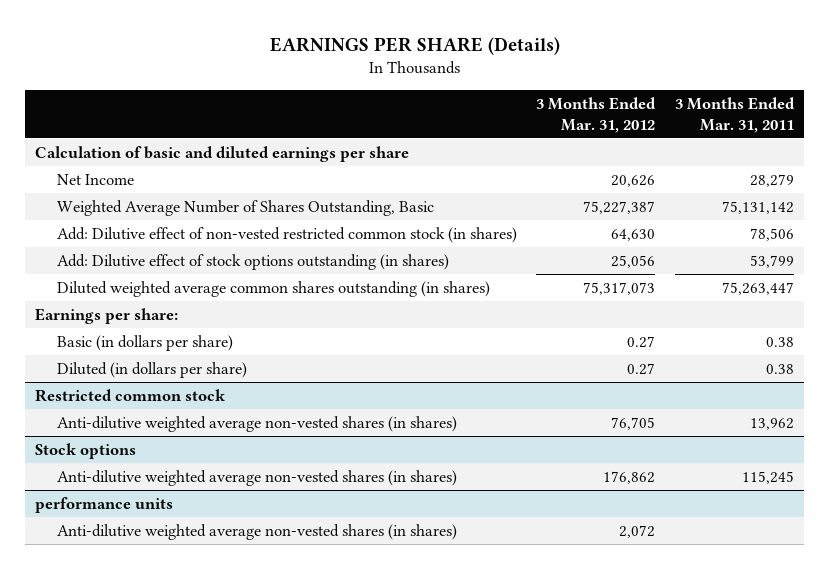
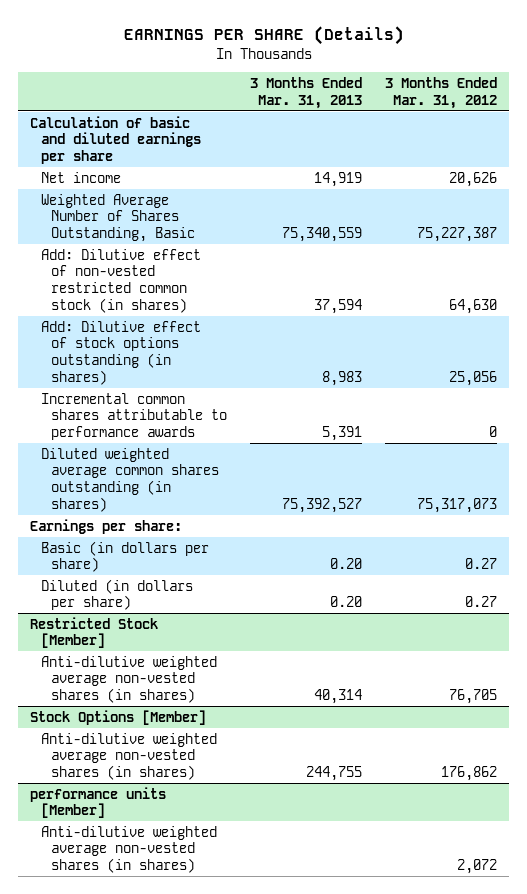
- | 3 Months Ended Mar. 31, 2012 | 3 Months Ended Mar. 31, 2011
+ | 3 Months Ended Mar. 31, 2013 | 3 Months Ended Mar. 31, 2012
- Net Income | 20,626 | 28,279
+ Net income | 14,919 | 20,626
+ Incremental common shares attributable to performance awards | 5,391 | 0
- Restricted common stock
+ Restricted Stock [Member]
- Stock options
+ Stock Options [Member]
- performance units
+ performance units [Member]

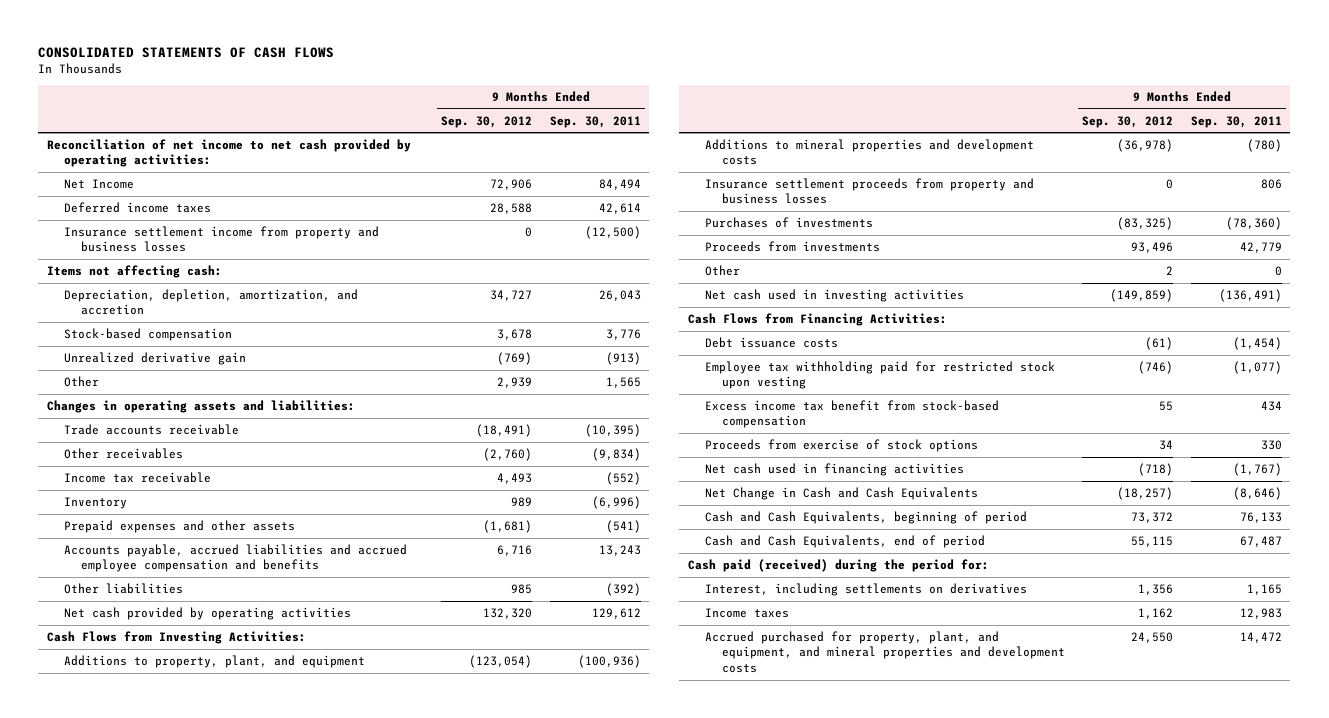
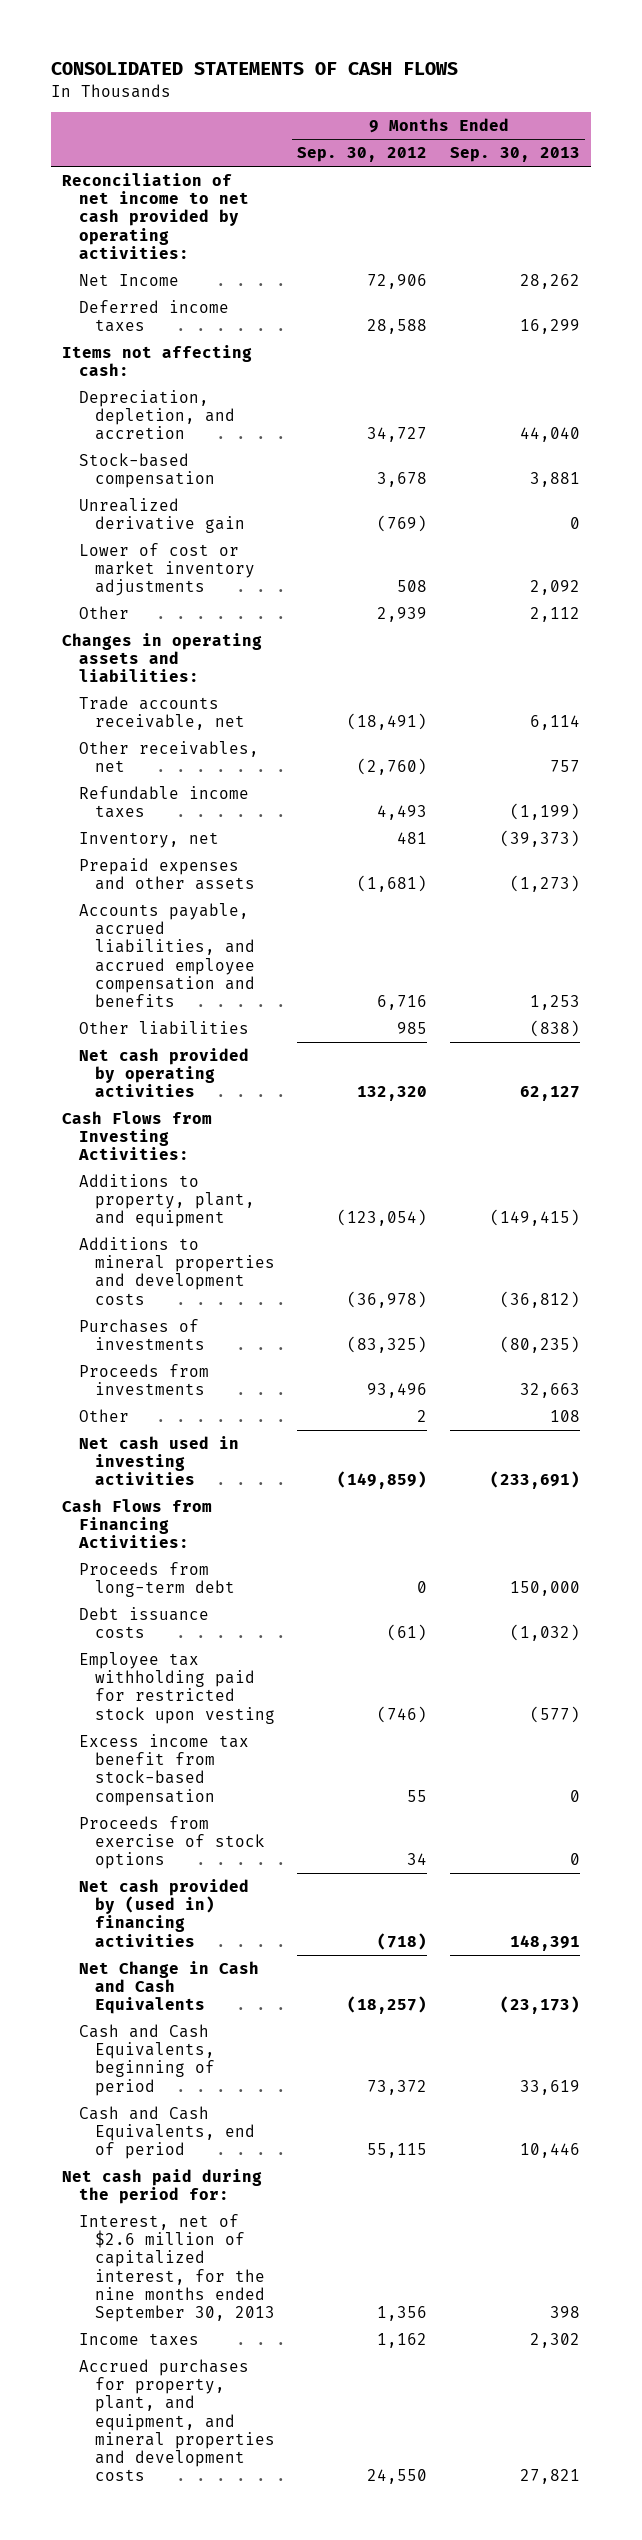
- | 9 Months Ended Sep. 30, 2012 | 9 Months Ended Sep. 30, 2011
+ | 9 Months Ended Sep. 30, 2012 | 9 Months Ended Sep. 30, 2013
- Insurance settlement income from property and business losses | 0 | (12,500)
- Depreciation, depletion, amortization, and accretion | 34,727 | 26,043
+ Depreciation, depletion, and accretion | 34,727 | 44,040
+ Lower of cost or market inventory adjustments | 508 | 2,092
- Trade accounts receivable | (18,491) | (10,395)
- Other receivables | (2,760) | (9,834)
- Income tax receivable | 4,493 | (552)
- Inventory | 989 | (6,996)
+ Trade accounts receivable, net | (18,491) | 6,114
+ Other receivables, net | (2,760) | 757
+ Refundable income taxes | 4,493 | (1,199)
+ Inventory, net | 481 | (39,373)
- Accounts payable, accrued liabilities and accrued employee compensation and benefits | 6,716 | 13,243
+ Accounts payable, accrued liabilities, and accrued employee compensation and benefits | 6,716 | 1,253
- Insurance settlement proceeds from property and business losses | 0 | 806
+ Proceeds from long-term debt | 0 | 150,000
- Net cash used in financing activities | (718) | (1,767)
+ Net cash provided by (used in) financing activities | (718) | 148,391
- Cash paid (received) during the period for:
- Interest, including settlements on derivatives | 1,356 | 1,165
+ Net cash paid during the period for:
+ Interest, net of $2.6 million of capitalized interest, for the nine months ended September 30, 2013 | 1,356 | 398
- Accrued purchased for property, plant, and equipment, and mineral properties and development costs | 24,550 | 14,472
+ Accrued purchases for property, plant, and equipment, and mineral properties and development costs | 24,550 | 27,821

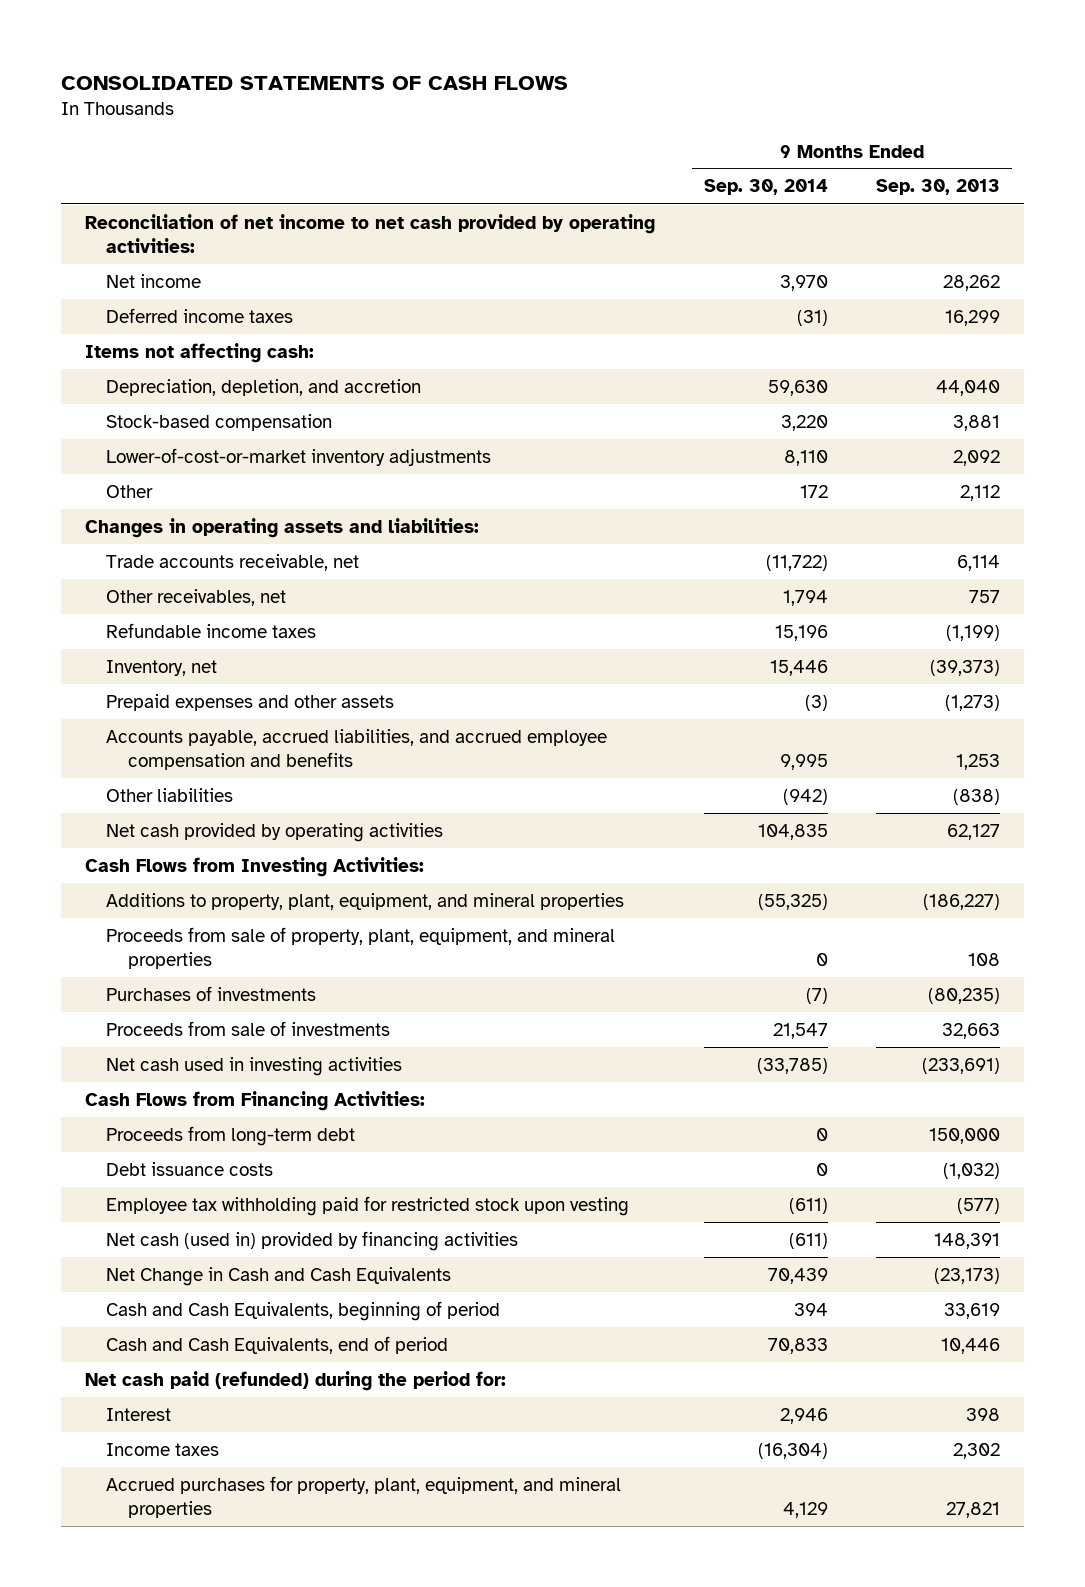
- | 9 Months Ended Sep. 30, 2012 | 9 Months Ended Sep. 30, 2013
+ | 9 Months Ended Sep. 30, 2014 | 9 Months Ended Sep. 30, 2013
- Net Income | 72,906 | 28,262
+ Net income | 3,970 | 28,262
- Unrealized derivative gain | (769) | 0
- Lower of cost or market inventory adjustments | 508 | 2,092
+ Lower-of-cost-or-market inventory adjustments | 8,110 | 2,092
- Additions to property, plant, and equipment | (123,054) | (149,415)
- Additions to mineral properties and development costs | (36,978) | (36,812)
+ Additions to property, plant, equipment, and mineral properties | (55,325) | (186,227)
+ Proceeds from sale of property, plant, equipment, and mineral properties | 0 | 108
- Proceeds from investments | 93,496 | 32,663
- Other | 2 | 108
+ Proceeds from sale of investments | 21,547 | 32,663
- Excess income tax benefit from stock-based compensation | 55 | 0
- Proceeds from exercise of stock options | 34 | 0
- Net cash provided by (used in) financing activities | (718) | 148,391
+ Net cash (used in) provided by financing activities | (611) | 148,391
- Net cash paid during the period for:
- Interest, net of $2.6 million of capitalized interest, for the nine months ended September 30, 2013 | 1,356 | 398
+ Net cash paid (refunded) during the period for:
+ Interest | 2,946 | 398
- Accrued purchases for property, plant, and equipment, and mineral properties and development costs | 24,550 | 27,821
+ Accrued purchases for property, plant, equipment, and mineral properties | 4,129 | 27,821

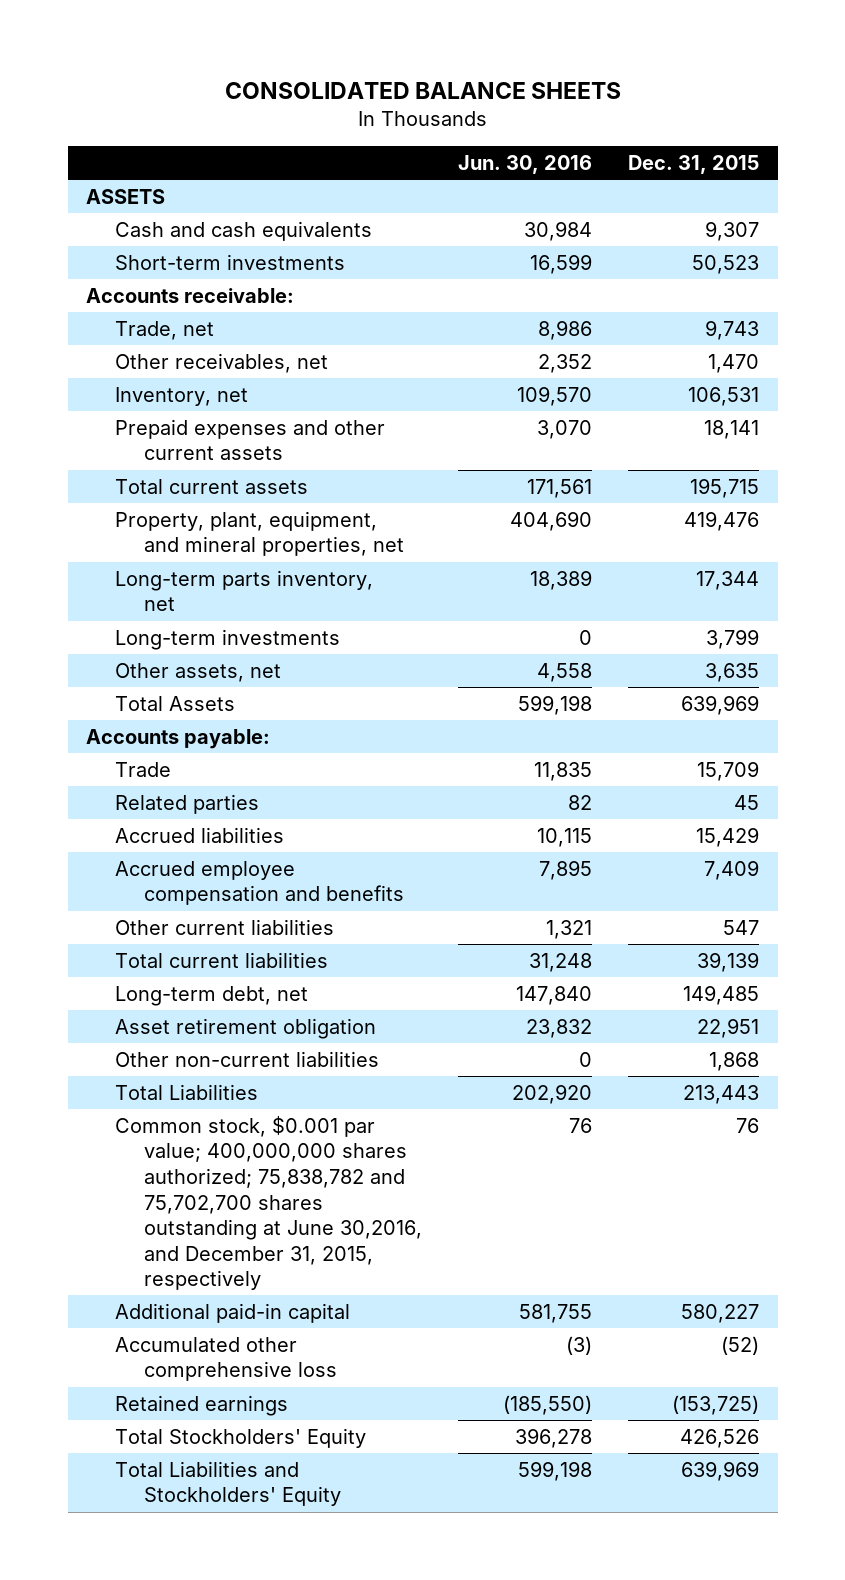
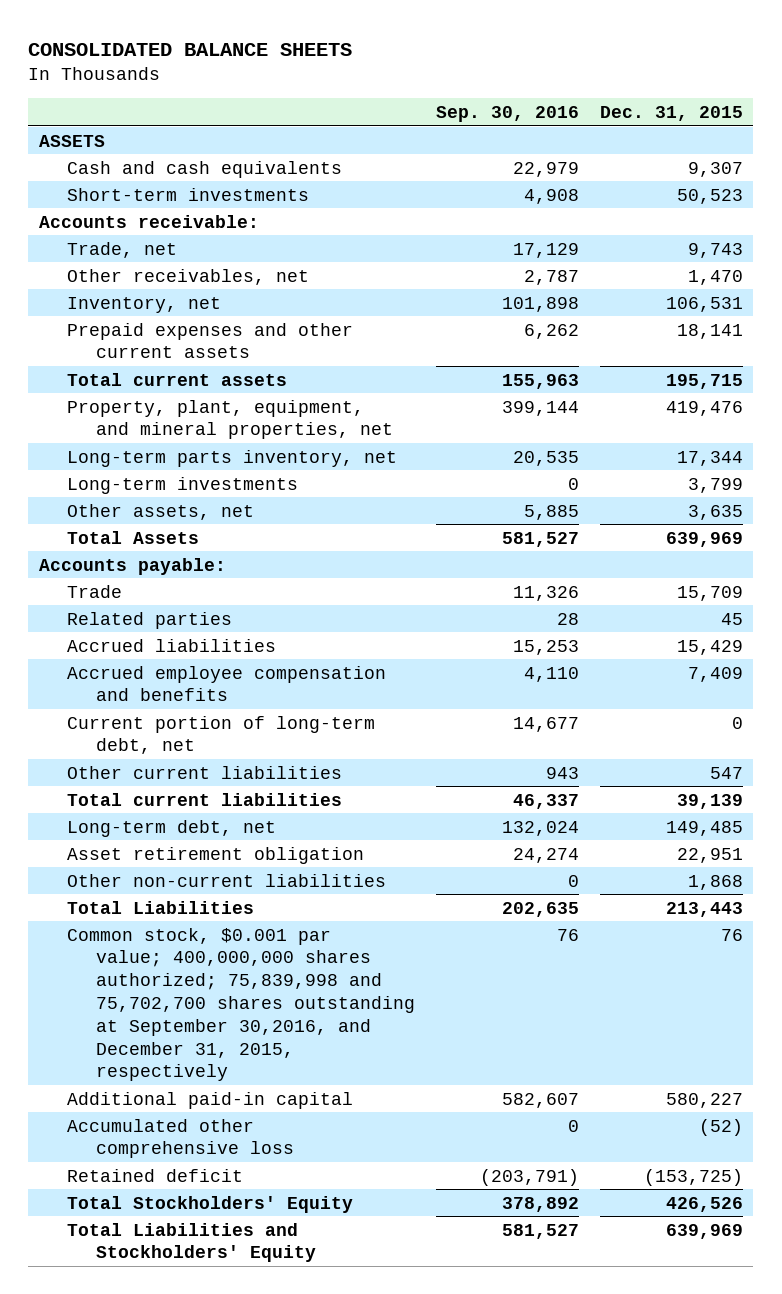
- | Jun. 30, 2016 | Dec. 31, 2015
+ | Sep. 30, 2016 | Dec. 31, 2015
+ Current portion of long-term debt, net | 14,677 | 0
- Common stock, $0.001 par value; 400,000,000 shares authorized; 75,838,782 and 75,702,700 shares outstanding at June 30,2016, and December 31, 2015, respectively | 76 | 76
+ Common stock, $0.001 par value; 400,000,000 shares authorized; 75,839,998 and 75,702,700 shares outstanding at September 30,2016, and December 31, 2015, respectively | 76 | 76
- Retained earnings | (185,550) | (153,725)
+ Retained deficit | (203,791) | (153,725)

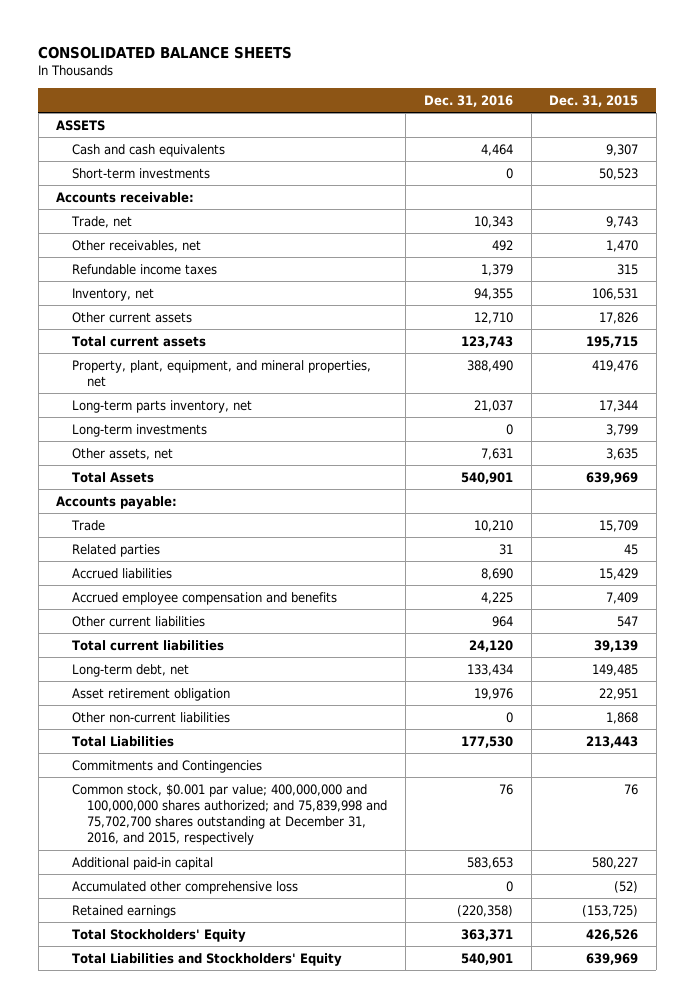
- | Sep. 30, 2016 | Dec. 31, 2015
+ | Dec. 31, 2016 | Dec. 31, 2015
+ Refundable income taxes | 1,379 | 315
- Prepaid expenses and other current assets | 6,262 | 18,141
+ Other current assets | 12,710 | 17,826
- Current portion of long-term debt, net | 14,677 | 0
- Common stock, $0.001 par value; 400,000,000 shares authorized; 75,839,998 and 75,702,700 shares outstanding at September 30,2016, and December 31, 2015, respectively | 76 | 76
+ Commitments and Contingencies
+ Common stock, $0.001 par value; 400,000,000 and 100,000,000 shares authorized; and 75,839,998 and 75,702,700 shares outstanding at December 31, 2016, and 2015, respectively | 76 | 76
- Retained deficit | (203,791) | (153,725)
+ Retained earnings | (220,358) | (153,725)

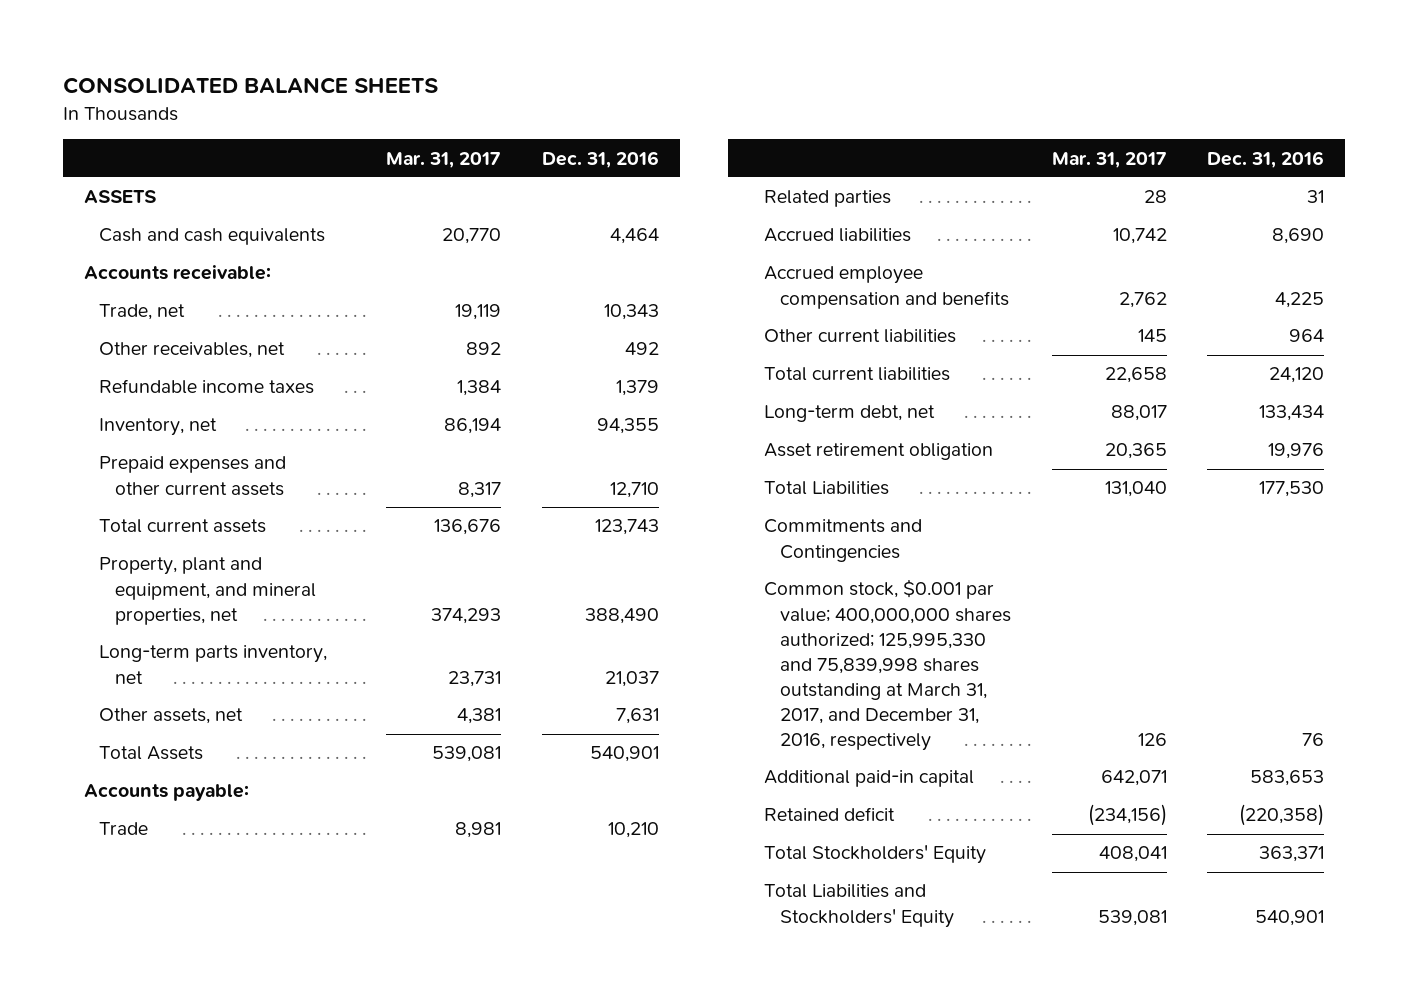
- | Dec. 31, 2016 | Dec. 31, 2015
+ | Mar. 31, 2017 | Dec. 31, 2016
- Short-term investments | 0 | 50,523
- Other current assets | 12,710 | 17,826
+ Prepaid expenses and other current assets | 8,317 | 12,710
- Property, plant, equipment, and mineral properties, net | 388,490 | 419,476
+ Property, plant and equipment, and mineral properties, net | 374,293 | 388,490
- Long-term investments | 0 | 3,799
- Other non-current liabilities | 0 | 1,868
- Common stock, $0.001 par value; 400,000,000 and 100,000,000 shares authorized; and 75,839,998 and 75,702,700 shares outstanding at December 31, 2016, and 2015, respectively | 76 | 76
+ Common stock, $0.001 par value; 400,000,000 shares authorized; 125,995,330 and 75,839,998 shares outstanding at March 31, 2017, and December 31, 2016, respectively | 126 | 76
- Accumulated other comprehensive loss | 0 | (52)
- Retained earnings | (220,358) | (153,725)
+ Retained deficit | (234,156) | (220,358)

